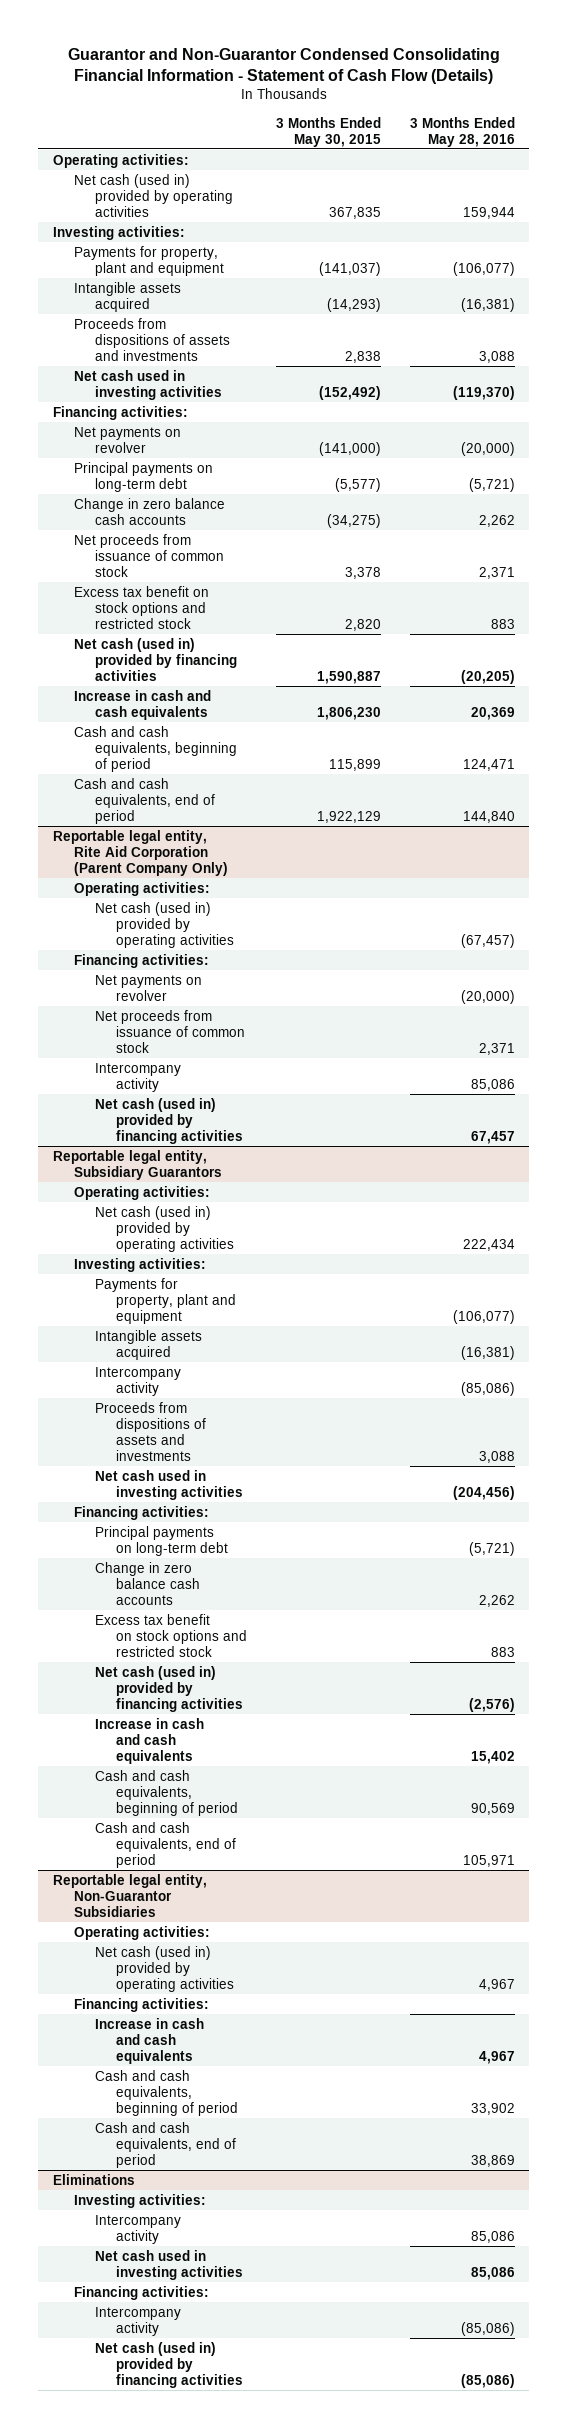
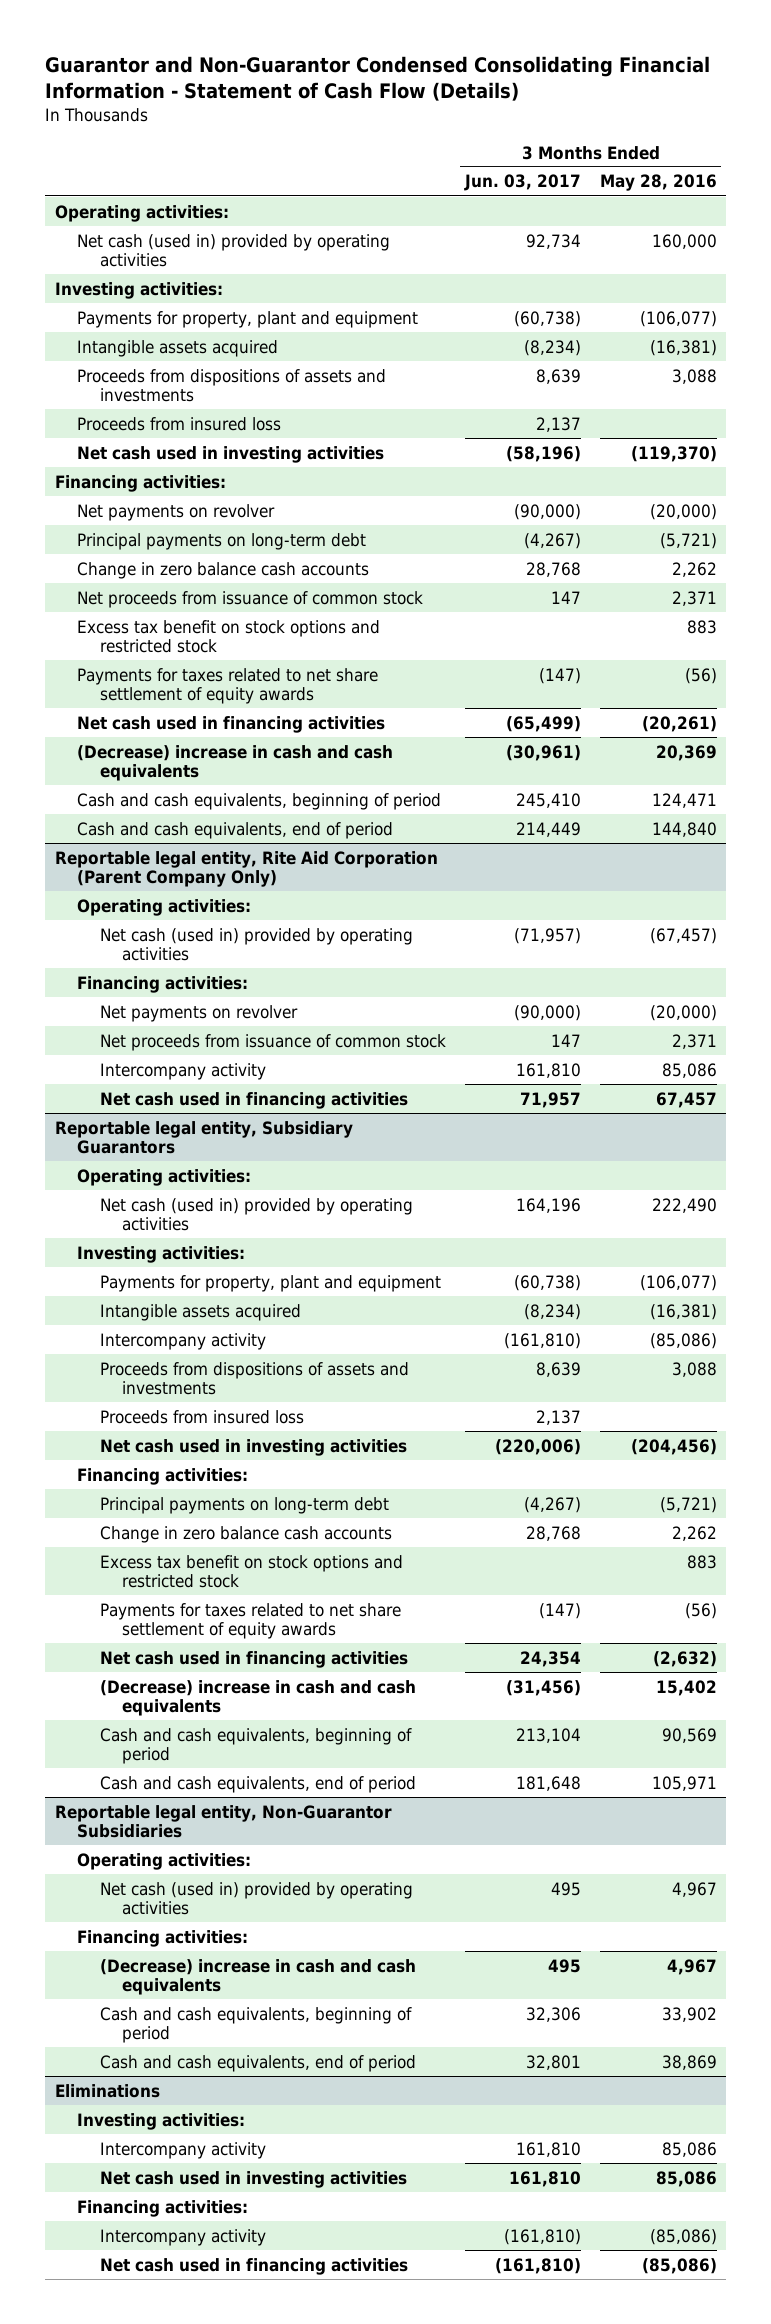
- | 3 Months Ended May 30, 2015 | 3 Months Ended May 28, 2016
+ | 3 Months Ended Jun. 03, 2017 | 3 Months Ended May 28, 2016
- Net cash (used in) provided by operating activities | 367,835 | 159,944
+ Net cash (used in) provided by operating activities | 92,734 | 160,000
+ Proceeds from insured loss | 2,137 |
- Net cash (used in) provided by financing activities | 1,590,887 | (20,205)
- Increase in cash and cash equivalents | 1,806,230 | 20,369
+ Payments for taxes related to net share settlement of equity awards | (147) | (56)
+ Net cash used in financing activities | (65,499) | (20,261)
+ (Decrease) increase in cash and cash equivalents | (30,961) | 20,369
@ Reportable legal entity, Rite Aid Corporation (Parent Company Only)
- Net cash (used in) provided by financing activities | | 67,457
+ Net cash used in financing activities | 71,957 | 67,457
@ Reportable legal entity, Subsidiary Guarantors
- Net cash (used in) provided by operating activities | | 222,434
+ Net cash (used in) provided by operating activities | 164,196 | 222,490
+ Proceeds from insured loss | 2,137 |
- Net cash (used in) provided by financing activities | | (2,576)
- Increase in cash and cash equivalents | | 15,402
+ Payments for taxes related to net share settlement of equity awards | (147) | (56)
+ Net cash used in financing activities | 24,354 | (2,632)
+ (Decrease) increase in cash and cash equivalents | (31,456) | 15,402
@ Reportable legal entity, Non-Guarantor Subsidiaries
- Increase in cash and cash equivalents | | 4,967
+ (Decrease) increase in cash and cash equivalents | 495 | 4,967
@ Eliminations
- Net cash (used in) provided by financing activities | | (85,086)
+ Net cash used in financing activities | (161,810) | (85,086)

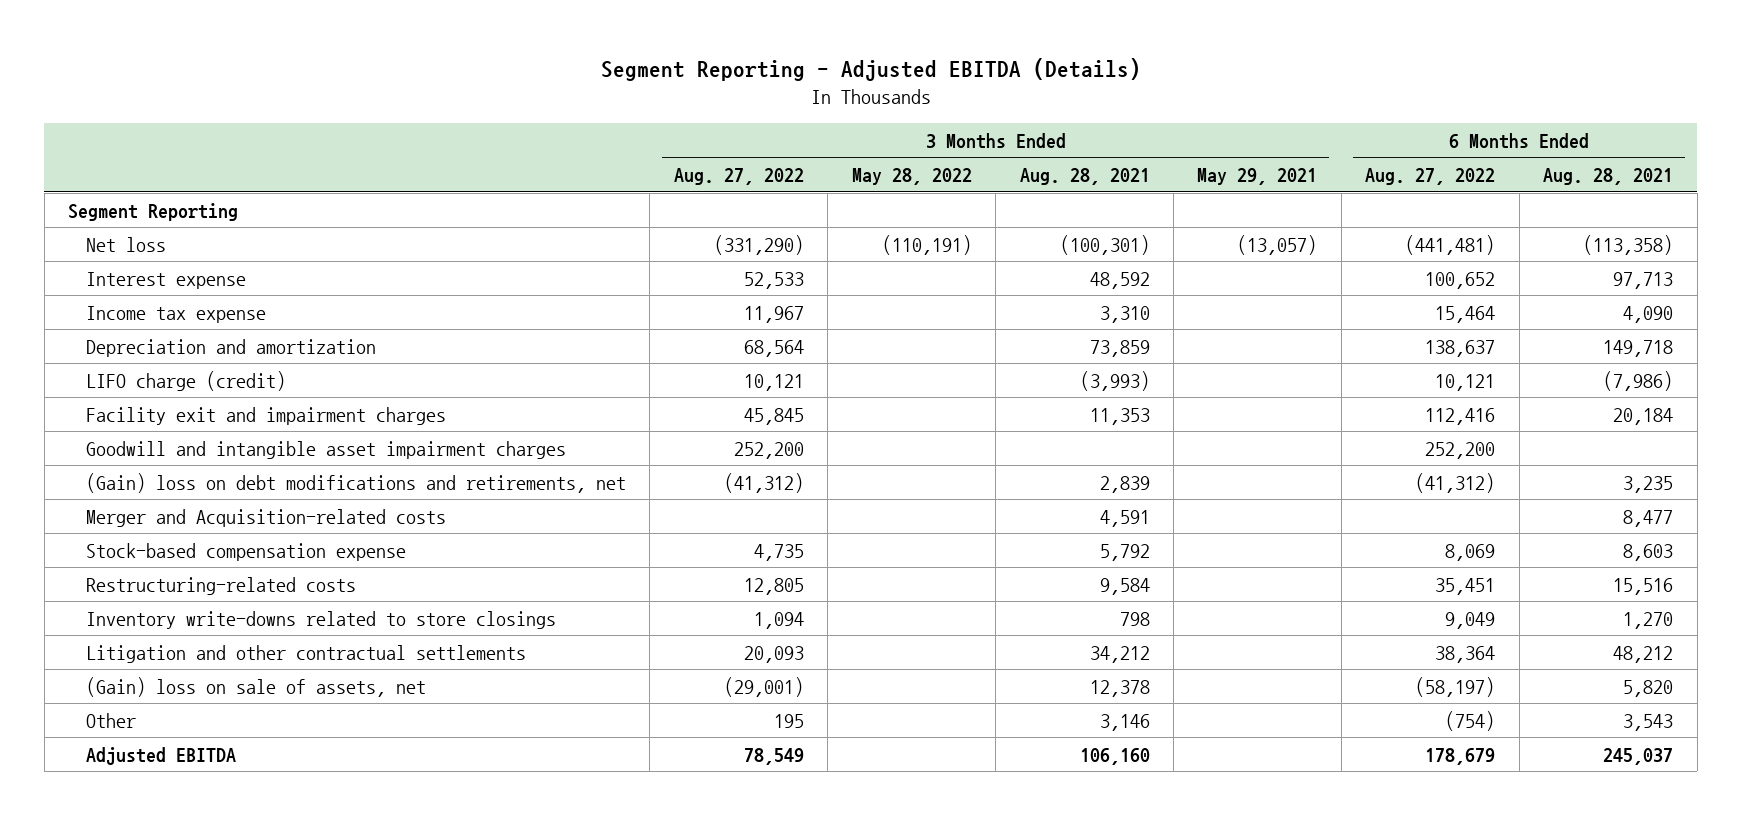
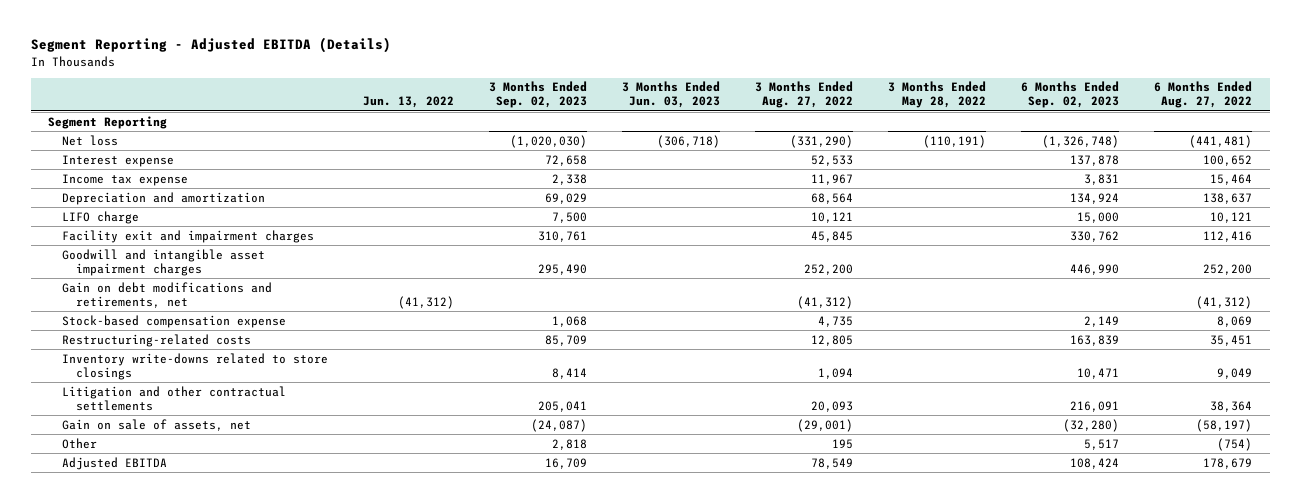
- | 3 Months Ended Aug. 27, 2022 | 3 Months Ended May 28, 2022 | 3 Months Ended Aug. 28, 2021 | 3 Months Ended May 29, 2021 | 6 Months Ended Aug. 27, 2022 | 6 Months Ended Aug. 28, 2021
+ | Jun. 13, 2022 | 3 Months Ended Sep. 02, 2023 | 3 Months Ended Jun. 03, 2023 | 3 Months Ended Aug. 27, 2022 | 3 Months Ended May 28, 2022 | 6 Months Ended Sep. 02, 2023 | 6 Months Ended Aug. 27, 2022
- LIFO charge (credit) | 10,121 | | (3,993) | | 10,121 | (7,986)
+ LIFO charge | | 7,500 | | 10,121 | | 15,000 | 10,121
- (Gain) loss on debt modifications and retirements, net | (41,312) | | 2,839 | | (41,312) | 3,235
- Merger and Acquisition-related costs | | | 4,591 | | | 8,477
+ Gain on debt modifications and retirements, net | (41,312) | | | (41,312) | | | (41,312)
- (Gain) loss on sale of assets, net | (29,001) | | 12,378 | | (58,197) | 5,820
+ Gain on sale of assets, net | | (24,087) | | (29,001) | | (32,280) | (58,197)

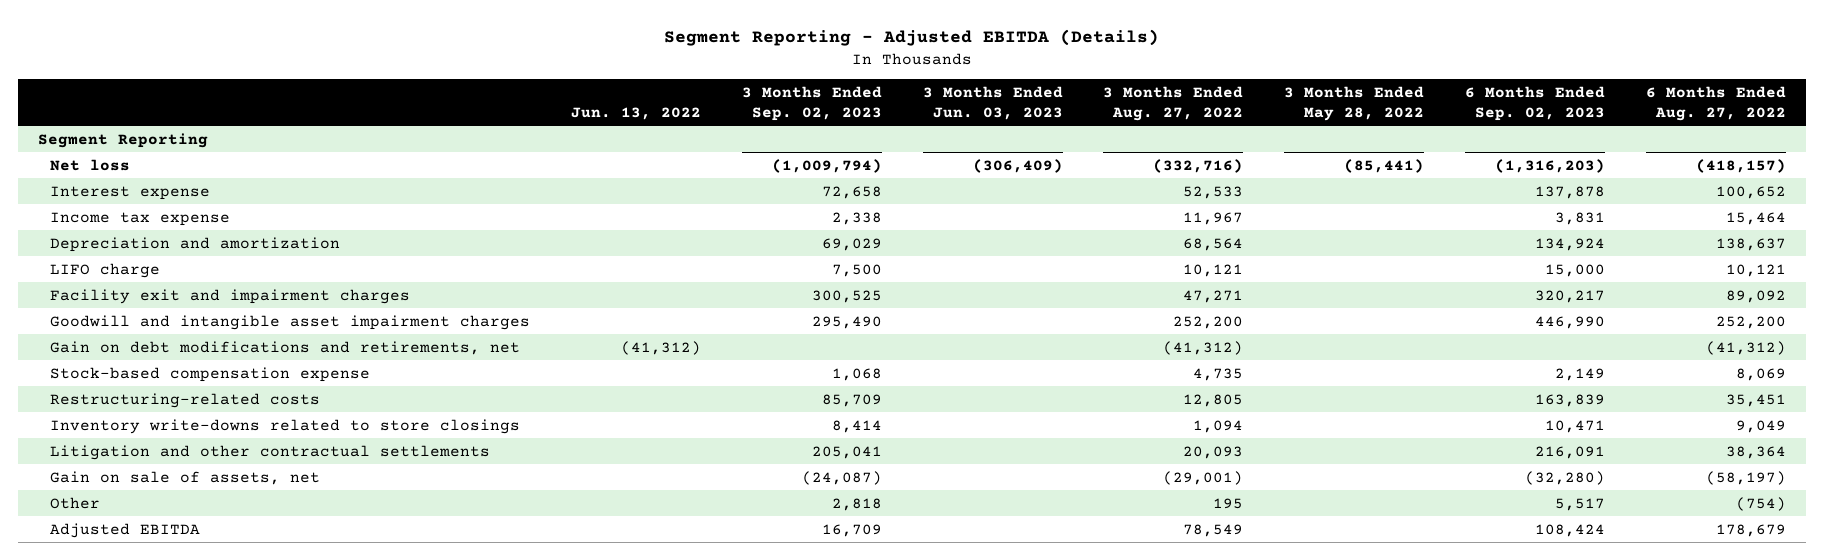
- Net loss | | (1,020,030) | (306,718) | (331,290) | (110,191) | (1,326,748) | (441,481)
+ Net loss | | (1,009,794) | (306,409) | (332,716) | (85,441) | (1,316,203) | (418,157)
- Facility exit and impairment charges | | 310,761 | | 45,845 | | 330,762 | 112,416
+ Facility exit and impairment charges | | 300,525 | | 47,271 | | 320,217 | 89,092

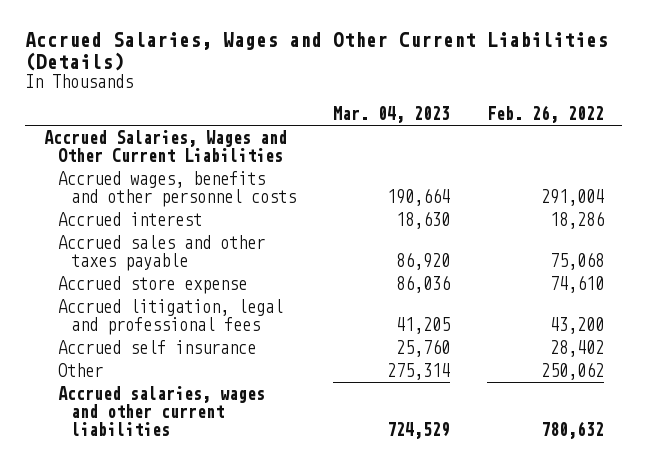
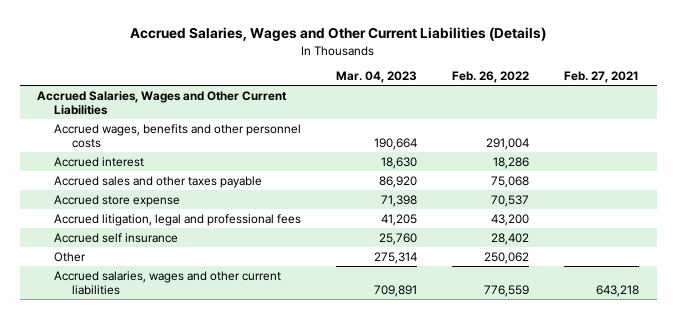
- | Mar. 04, 2023 | Feb. 26, 2022
+ | Mar. 04, 2023 | Feb. 26, 2022 | Feb. 27, 2021
- Accrued store expense | 86,036 | 74,610
+ Accrued store expense | 71,398 | 70,537 |
- Accrued salaries, wages and other current liabilities | 724,529 | 780,632
+ Accrued salaries, wages and other current liabilities | 709,891 | 776,559 | 643,218

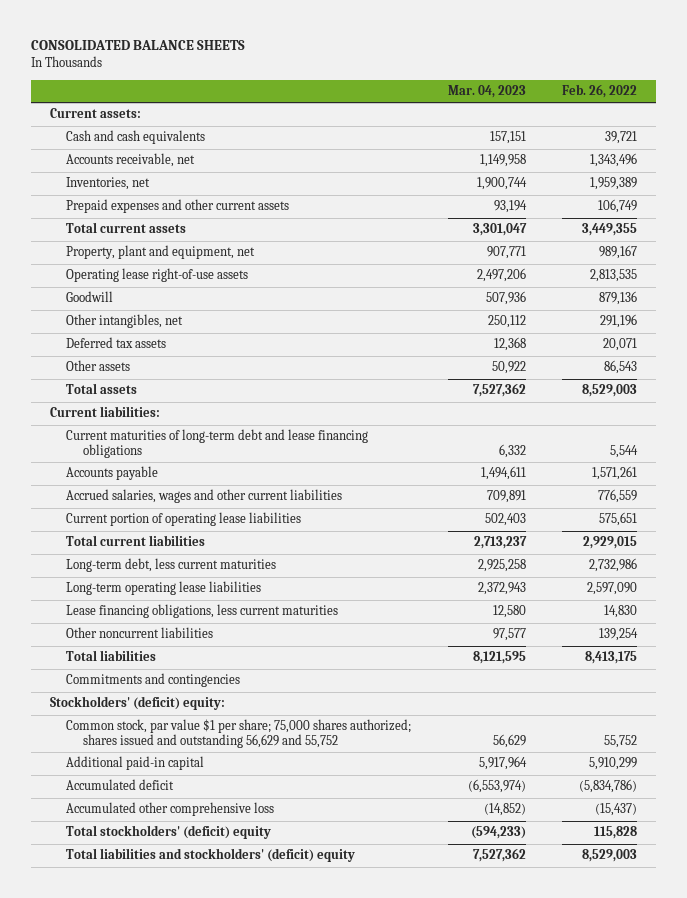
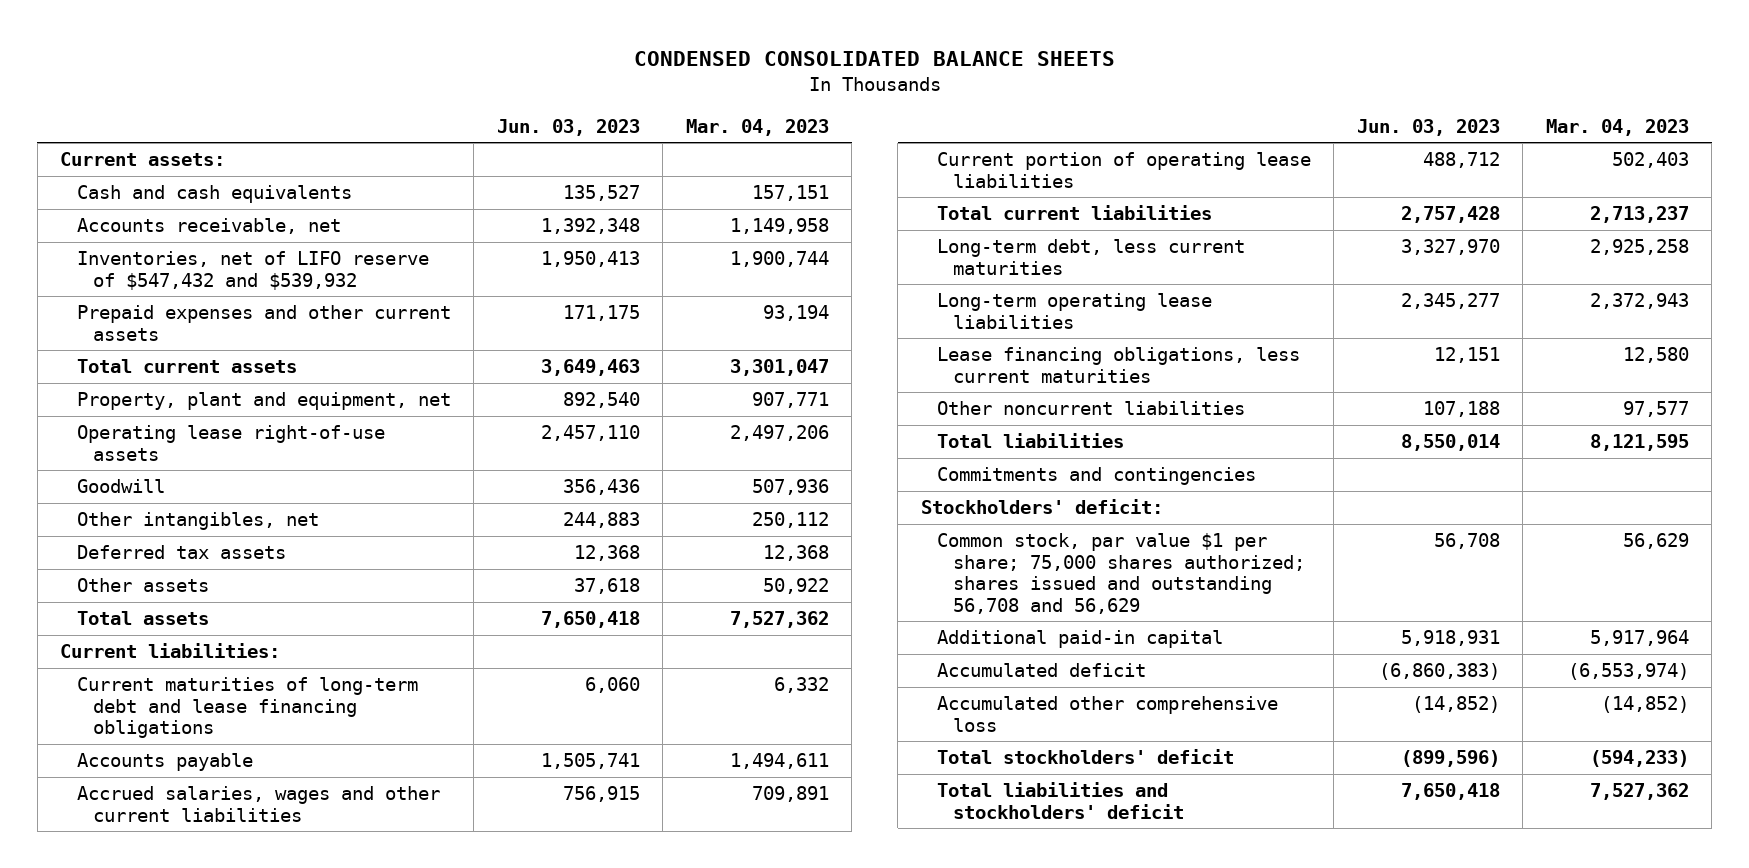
- CONSOLIDATED BALANCE SHEETS
+ CONDENSED CONSOLIDATED BALANCE SHEETS
- | Mar. 04, 2023 | Feb. 26, 2022
+ | Jun. 03, 2023 | Mar. 04, 2023
- Inventories, net | 1,900,744 | 1,959,389
+ Inventories, net of LIFO reserve of $547,432 and $539,932 | 1,950,413 | 1,900,744
- Stockholders' (deficit) equity:
- Common stock, par value $1 per share; 75,000 shares authorized; shares issued and outstanding 56,629 and 55,752 | 56,629 | 55,752
+ Stockholders' deficit:
+ Common stock, par value $1 per share; 75,000 shares authorized; shares issued and outstanding 56,708 and 56,629 | 56,708 | 56,629
- Total stockholders' (deficit) equity | (594,233) | 115,828
- Total liabilities and stockholders' (deficit) equity | 7,527,362 | 8,529,003
+ Total stockholders' deficit | (899,596) | (594,233)
+ Total liabilities and stockholders' deficit | 7,650,418 | 7,527,362

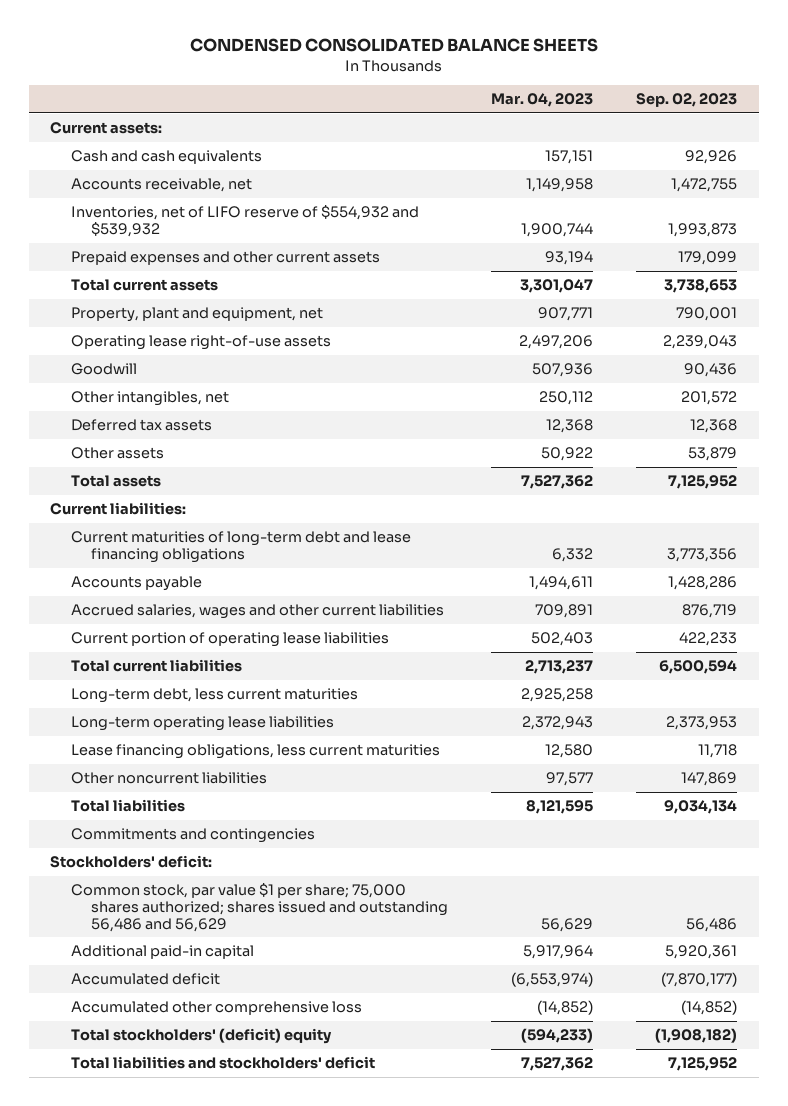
- | Jun. 03, 2023 | Mar. 04, 2023
+ | Mar. 04, 2023 | Sep. 02, 2023
- Inventories, net of LIFO reserve of $547,432 and $539,932 | 1,950,413 | 1,900,744
+ Inventories, net of LIFO reserve of $554,932 and $539,932 | 1,900,744 | 1,993,873
- Common stock, par value $1 per share; 75,000 shares authorized; shares issued and outstanding 56,708 and 56,629 | 56,708 | 56,629
+ Common stock, par value $1 per share; 75,000 shares authorized; shares issued and outstanding 56,486 and 56,629 | 56,629 | 56,486
- Total stockholders' deficit | (899,596) | (594,233)
+ Total stockholders' (deficit) equity | (594,233) | (1,908,182)

